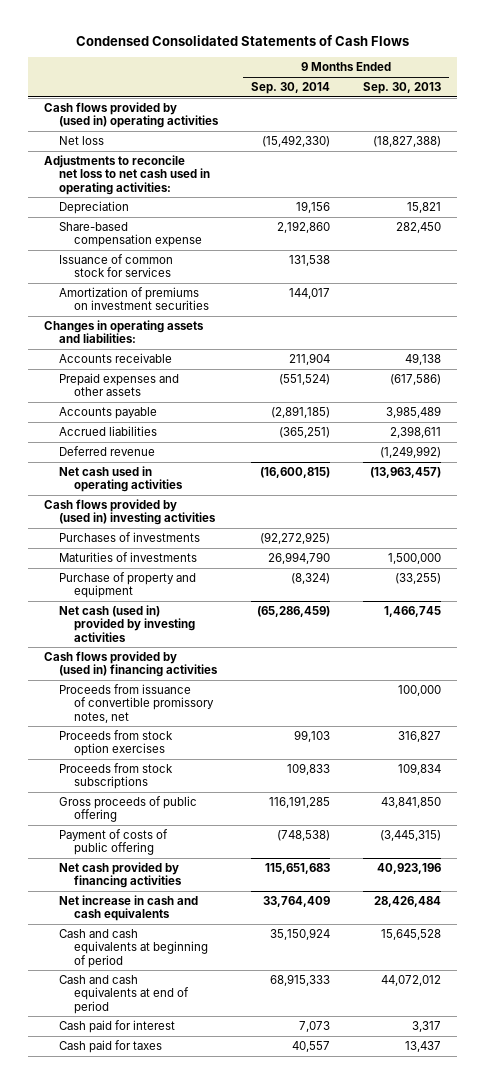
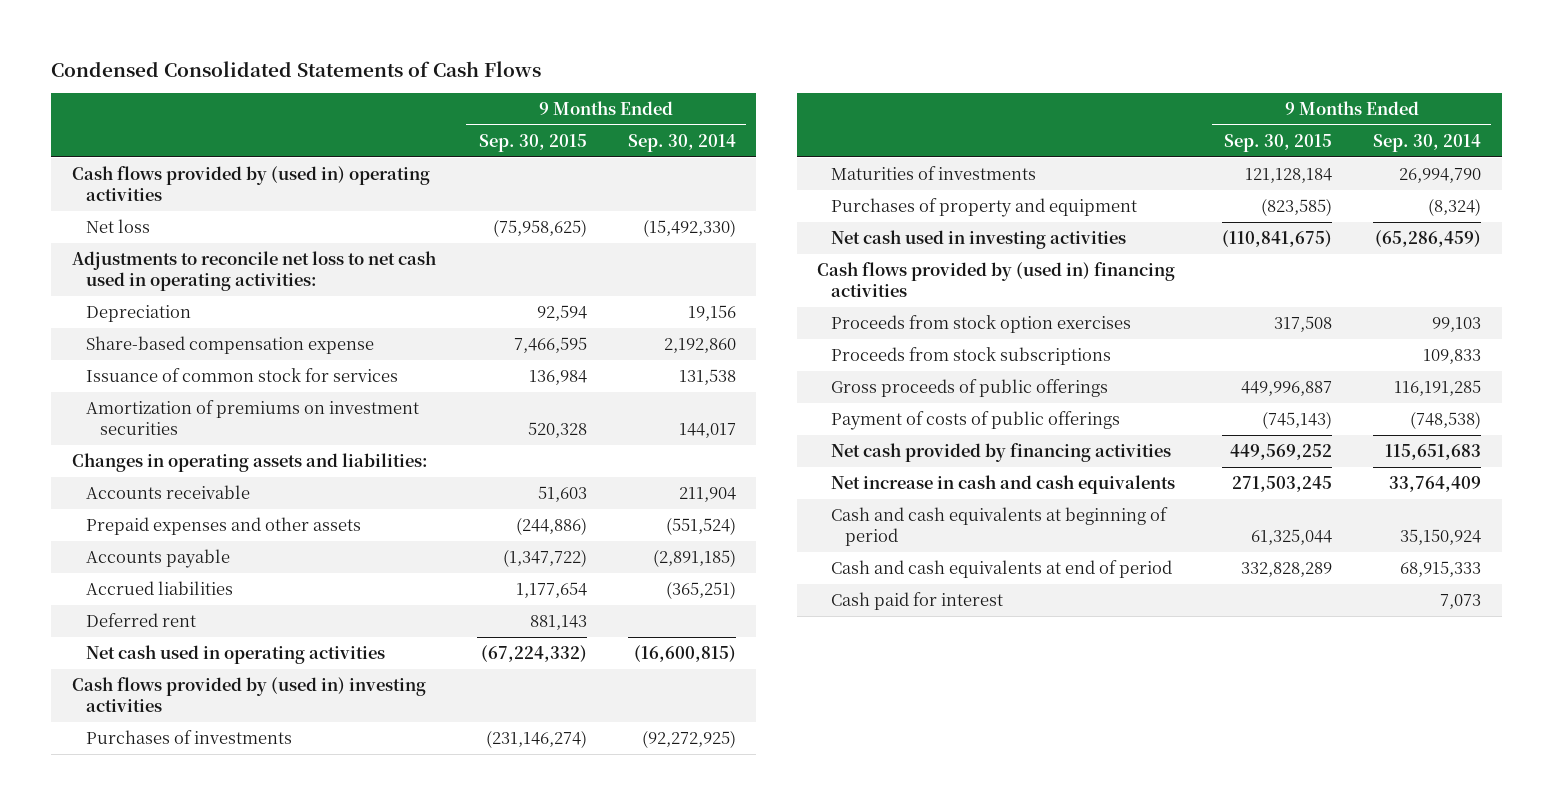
- | 9 Months Ended Sep. 30, 2014 | 9 Months Ended Sep. 30, 2013
+ | 9 Months Ended Sep. 30, 2015 | 9 Months Ended Sep. 30, 2014
- Deferred revenue | | (1,249,992)
+ Deferred rent | 881,143 |
- Purchase of property and equipment | (8,324) | (33,255)
- Net cash (used in) provided by investing activities | (65,286,459) | 1,466,745
+ Purchases of property and equipment | (823,585) | (8,324)
+ Net cash used in investing activities | (110,841,675) | (65,286,459)
- Proceeds from issuance of convertible promissory notes, net | | 100,000
- Gross proceeds of public offering | 116,191,285 | 43,841,850
- Payment of costs of public offering | (748,538) | (3,445,315)
+ Gross proceeds of public offerings | 449,996,887 | 116,191,285
+ Payment of costs of public offerings | (745,143) | (748,538)
- Cash paid for taxes | 40,557 | 13,437

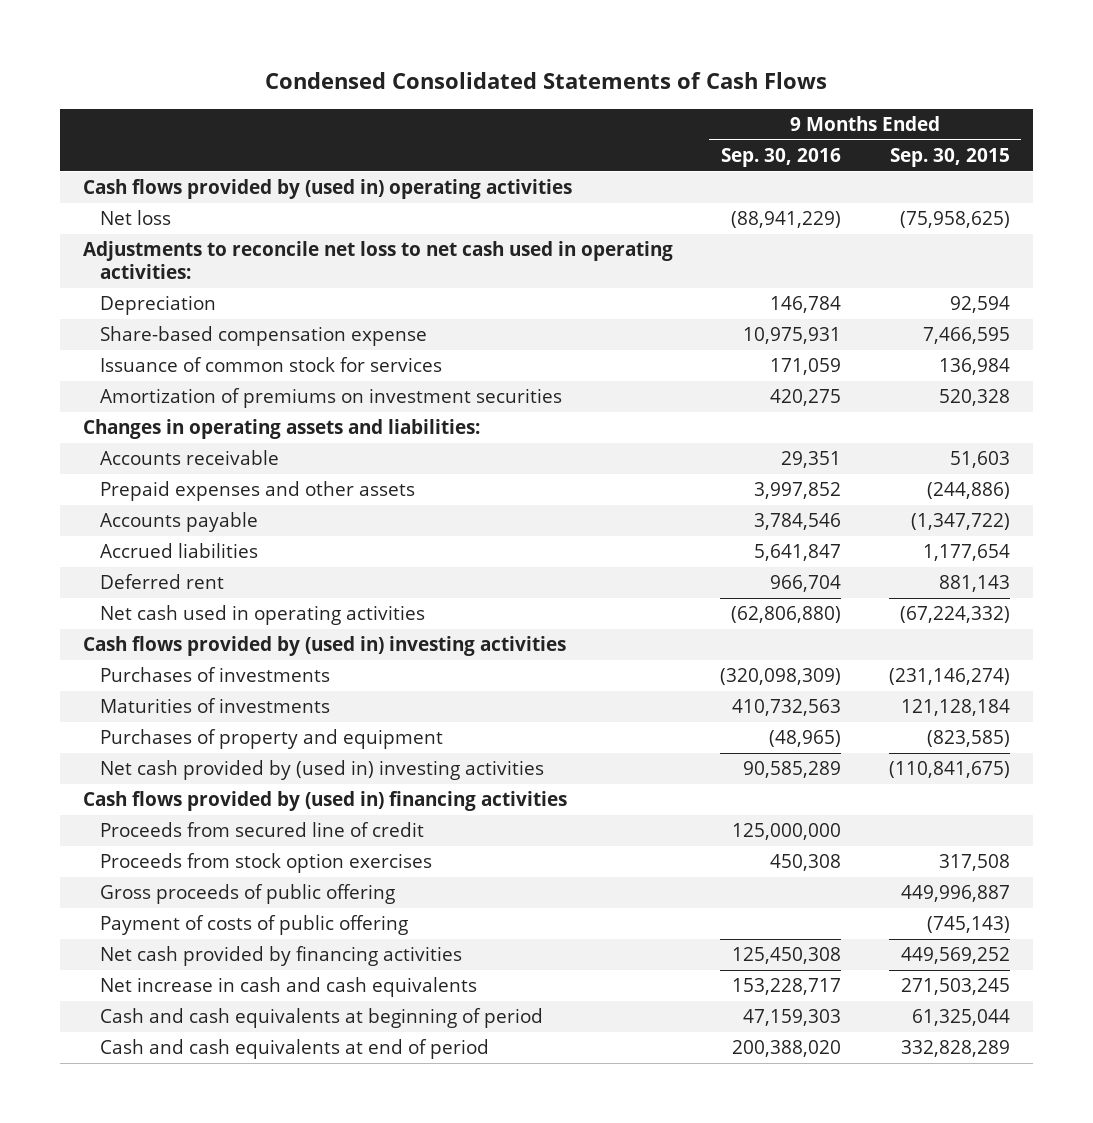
- | 9 Months Ended Sep. 30, 2015 | 9 Months Ended Sep. 30, 2014
+ | 9 Months Ended Sep. 30, 2016 | 9 Months Ended Sep. 30, 2015
- Net cash used in investing activities | (110,841,675) | (65,286,459)
+ Net cash provided by (used in) investing activities | 90,585,289 | (110,841,675)
+ Proceeds from secured line of credit | 125,000,000 |
- Proceeds from stock subscriptions | | 109,833
- Gross proceeds of public offerings | 449,996,887 | 116,191,285
- Payment of costs of public offerings | (745,143) | (748,538)
+ Gross proceeds of public offering | | 449,996,887
+ Payment of costs of public offering | | (745,143)
- Cash paid for interest | | 7,073

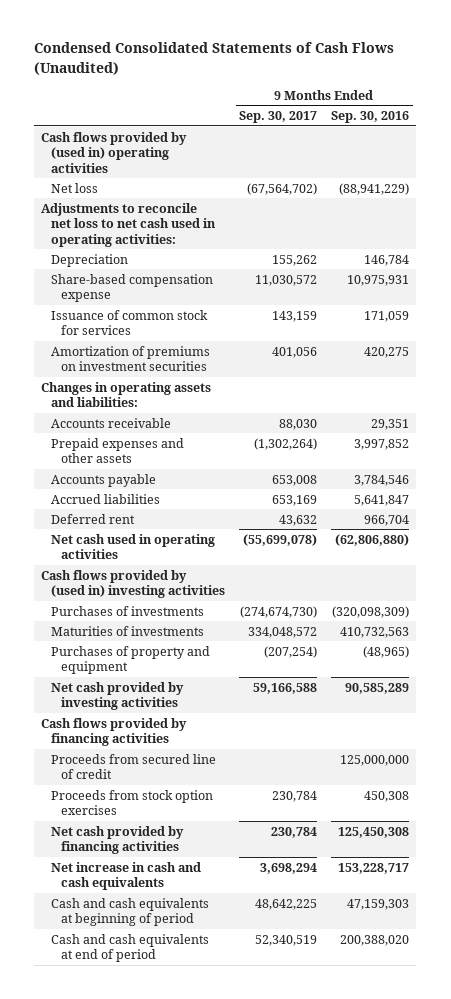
- Condensed Consolidated Statements of Cash Flows
+ Condensed Consolidated Statements of Cash Flows (Unaudited)
- | 9 Months Ended Sep. 30, 2016 | 9 Months Ended Sep. 30, 2015
+ | 9 Months Ended Sep. 30, 2017 | 9 Months Ended Sep. 30, 2016
- Net cash provided by (used in) investing activities | 90,585,289 | (110,841,675)
- Cash flows provided by (used in) financing activities
+ Net cash provided by investing activities | 59,166,588 | 90,585,289
+ Cash flows provided by financing activities
- Gross proceeds of public offering | | 449,996,887
- Payment of costs of public offering | | (745,143)

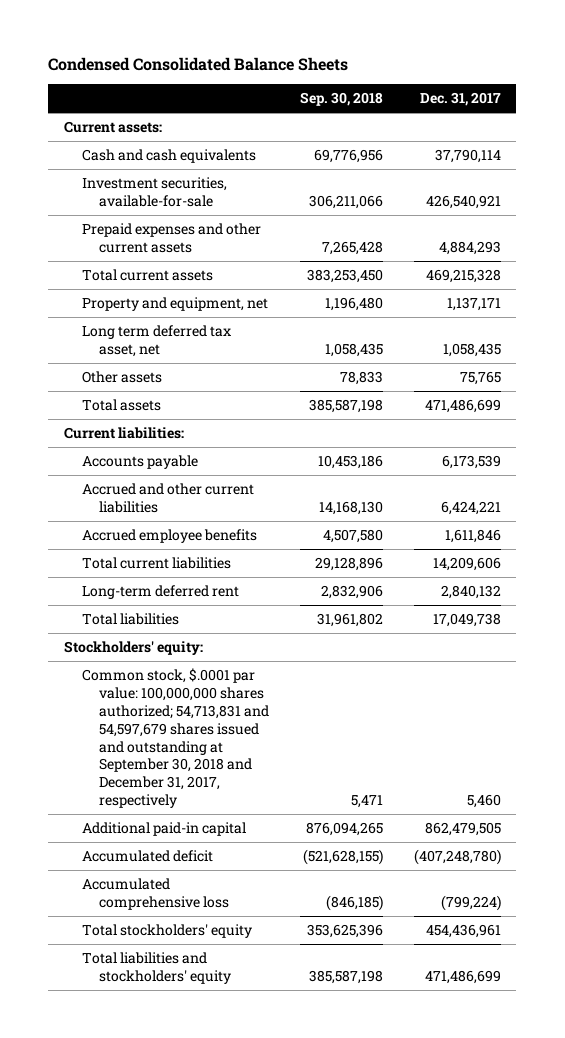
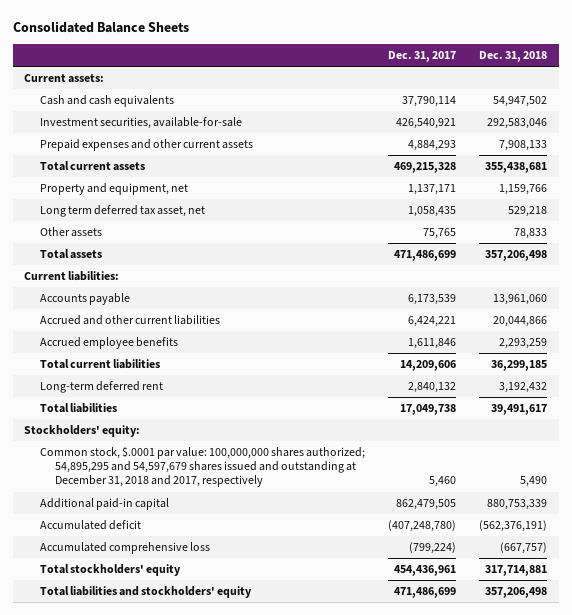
- Condensed Consolidated Balance Sheets
+ Consolidated Balance Sheets
- | Sep. 30, 2018 | Dec. 31, 2017
+ | Dec. 31, 2017 | Dec. 31, 2018
- Common stock, $.0001 par value: 100,000,000 shares authorized; 54,713,831 and 54,597,679 shares issued and outstanding at September 30, 2018 and December 31, 2017, respectively | 5,471 | 5,460
+ Common stock, $.0001 par value: 100,000,000 shares authorized; 54,895,295 and 54,597,679 shares issued and outstanding at December 31, 2018 and 2017, respectively | 5,460 | 5,490

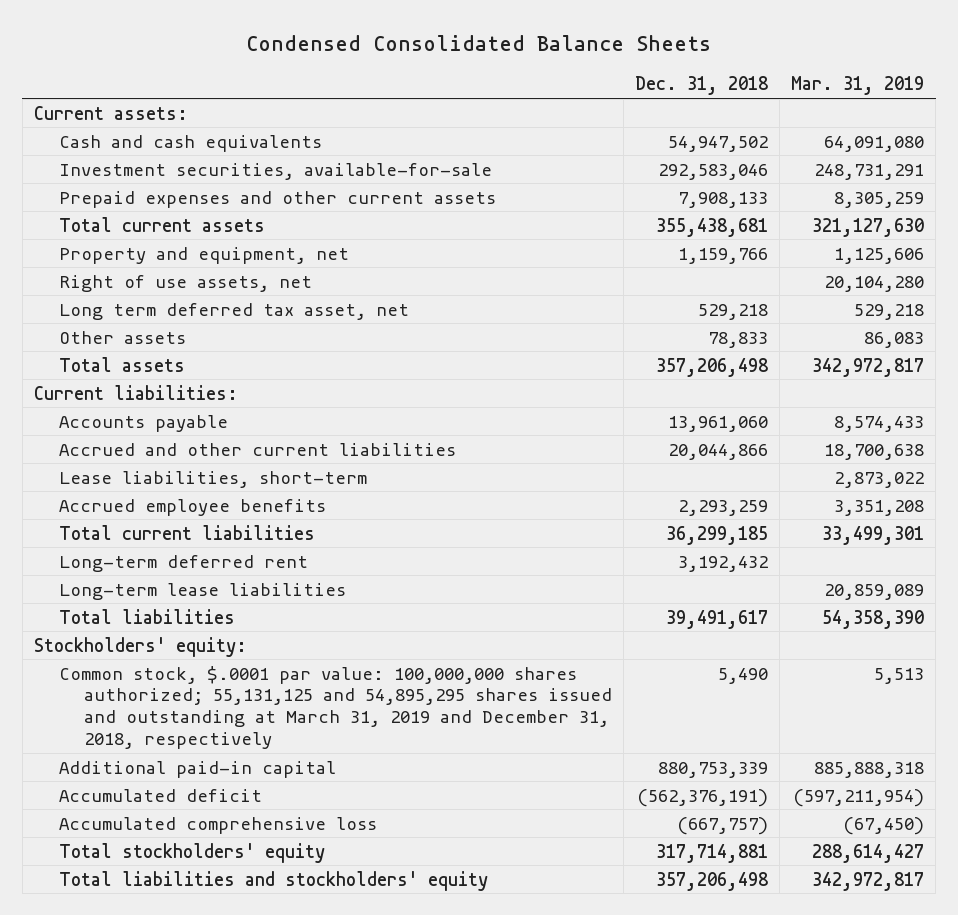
- Consolidated Balance Sheets
+ Condensed Consolidated Balance Sheets
- | Dec. 31, 2017 | Dec. 31, 2018
+ | Dec. 31, 2018 | Mar. 31, 2019
+ Right of use assets, net | | 20,104,280
+ Lease liabilities, short-term | | 2,873,022
+ Long-term lease liabilities | | 20,859,089
- Common stock, $.0001 par value: 100,000,000 shares authorized; 54,895,295 and 54,597,679 shares issued and outstanding at December 31, 2018 and 2017, respectively | 5,460 | 5,490
+ Common stock, $.0001 par value: 100,000,000 shares authorized; 55,131,125 and 54,895,295 shares issued and outstanding at March 31, 2019 and December 31, 2018, respectively | 5,490 | 5,513

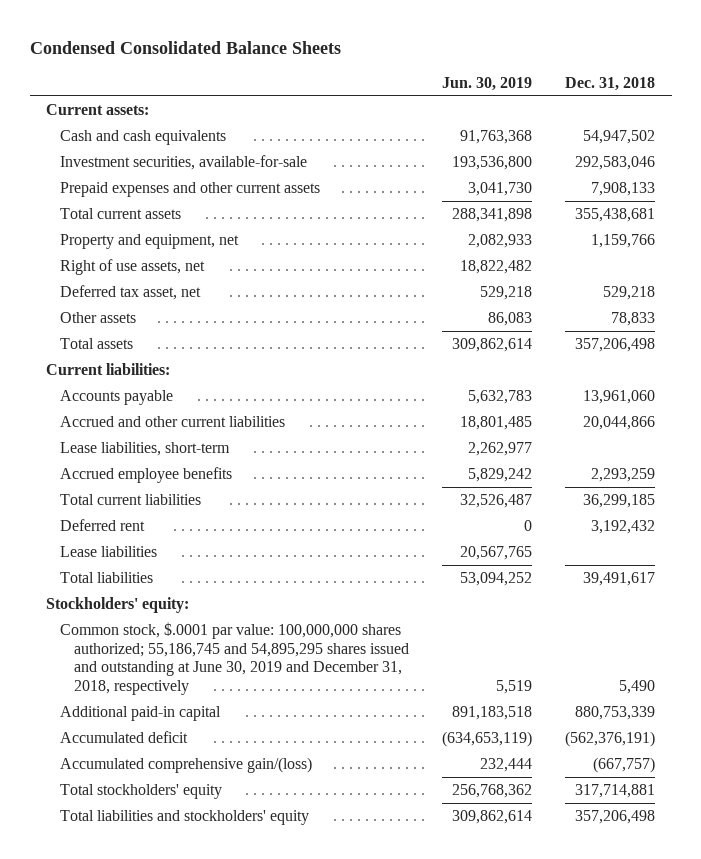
- | Dec. 31, 2018 | Mar. 31, 2019
+ | Jun. 30, 2019 | Dec. 31, 2018
- Long term deferred tax asset, net | 529,218 | 529,218
+ Deferred tax asset, net | 529,218 | 529,218
- Long-term deferred rent | 3,192,432 |
- Long-term lease liabilities | | 20,859,089
+ Deferred rent | 0 | 3,192,432
+ Lease liabilities | 20,567,765 |
- Common stock, $.0001 par value: 100,000,000 shares authorized; 55,131,125 and 54,895,295 shares issued and outstanding at March 31, 2019 and December 31, 2018, respectively | 5,490 | 5,513
+ Common stock, $.0001 par value: 100,000,000 shares authorized; 55,186,745 and 54,895,295 shares issued and outstanding at June 30, 2019 and December 31, 2018, respectively | 5,519 | 5,490
- Accumulated comprehensive loss | (667,757) | (67,450)
+ Accumulated comprehensive gain/(loss) | 232,444 | (667,757)

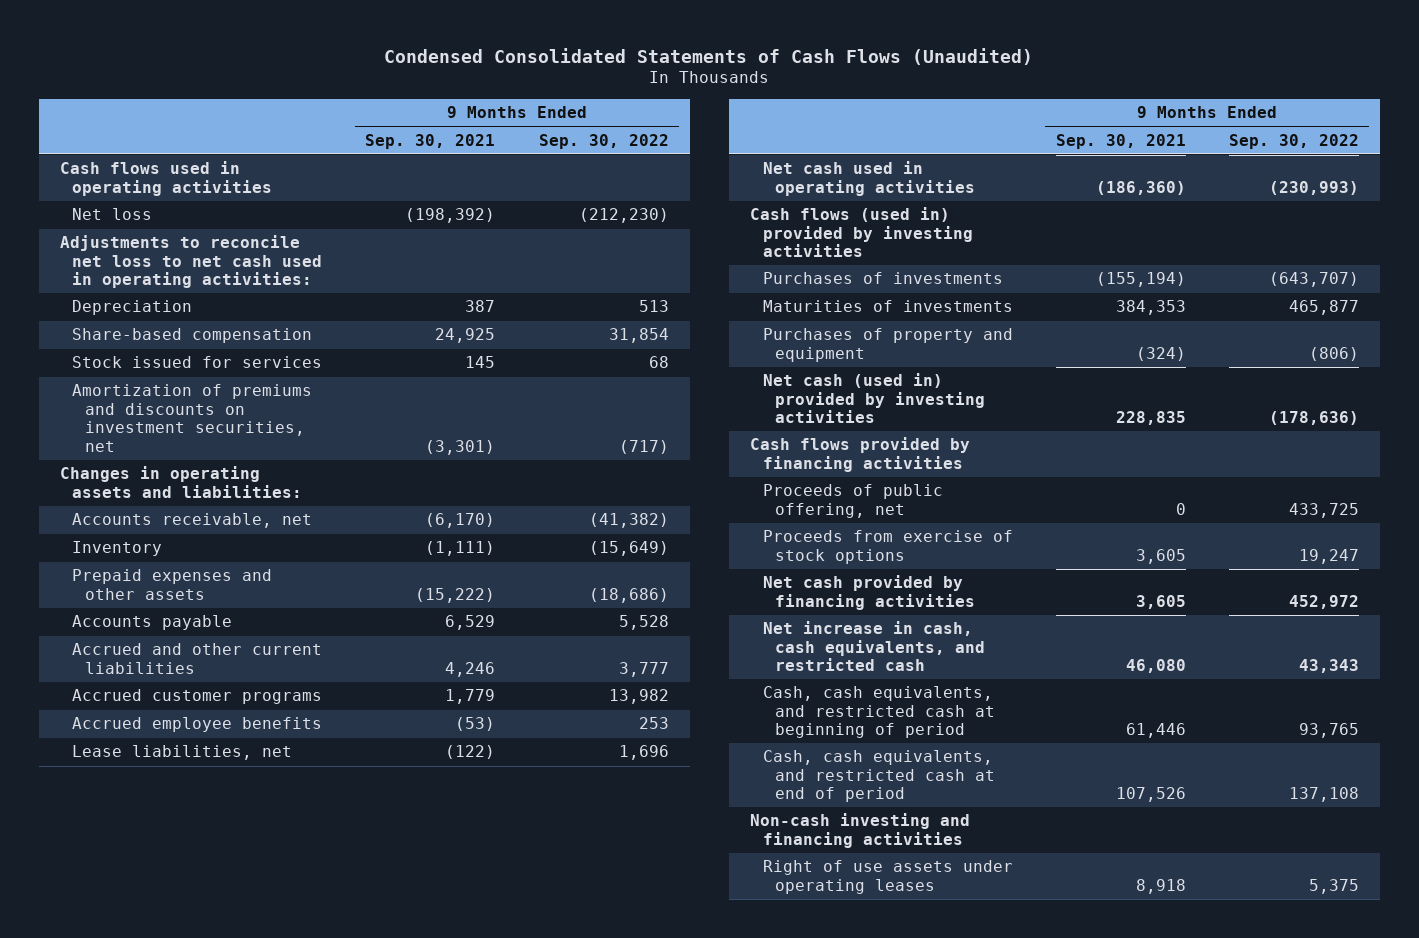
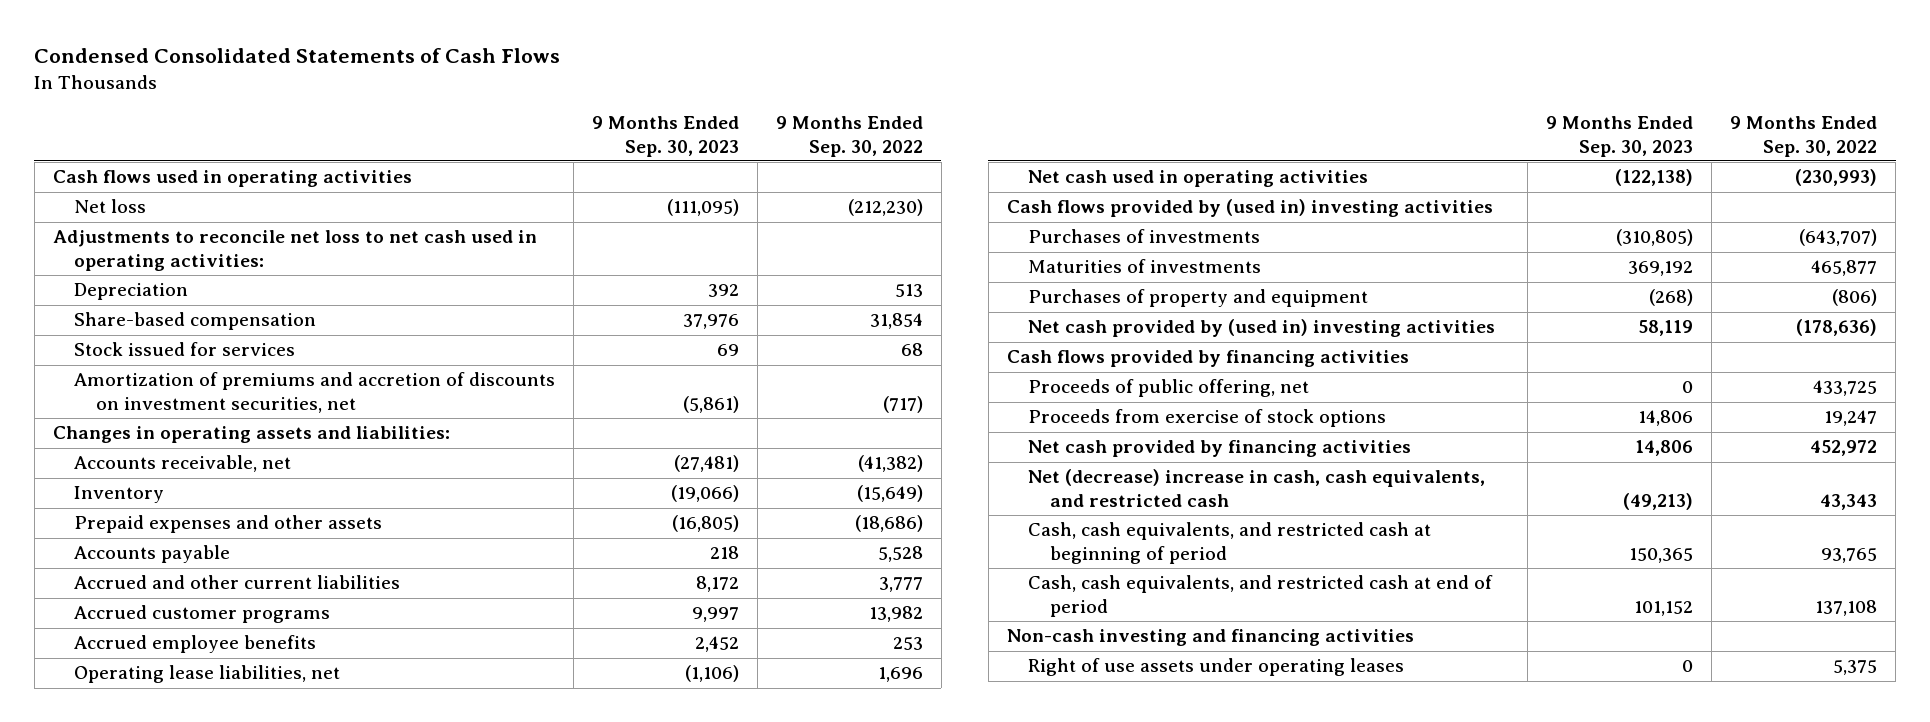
- Condensed Consolidated Statements of Cash Flows (Unaudited)
+ Condensed Consolidated Statements of Cash Flows
- | 9 Months Ended Sep. 30, 2021 | 9 Months Ended Sep. 30, 2022
+ | 9 Months Ended Sep. 30, 2023 | 9 Months Ended Sep. 30, 2022
- Amortization of premiums and discounts on investment securities, net | (3,301) | (717)
+ Amortization of premiums and accretion of discounts on investment securities, net | (5,861) | (717)
- Lease liabilities, net | (122) | 1,696
+ Operating lease liabilities, net | (1,106) | 1,696
- Cash flows (used in) provided by investing activities
+ Cash flows provided by (used in) investing activities
- Net cash (used in) provided by investing activities | 228,835 | (178,636)
+ Net cash provided by (used in) investing activities | 58,119 | (178,636)
- Net increase in cash, cash equivalents, and restricted cash | 46,080 | 43,343
+ Net (decrease) increase in cash, cash equivalents, and restricted cash | (49,213) | 43,343

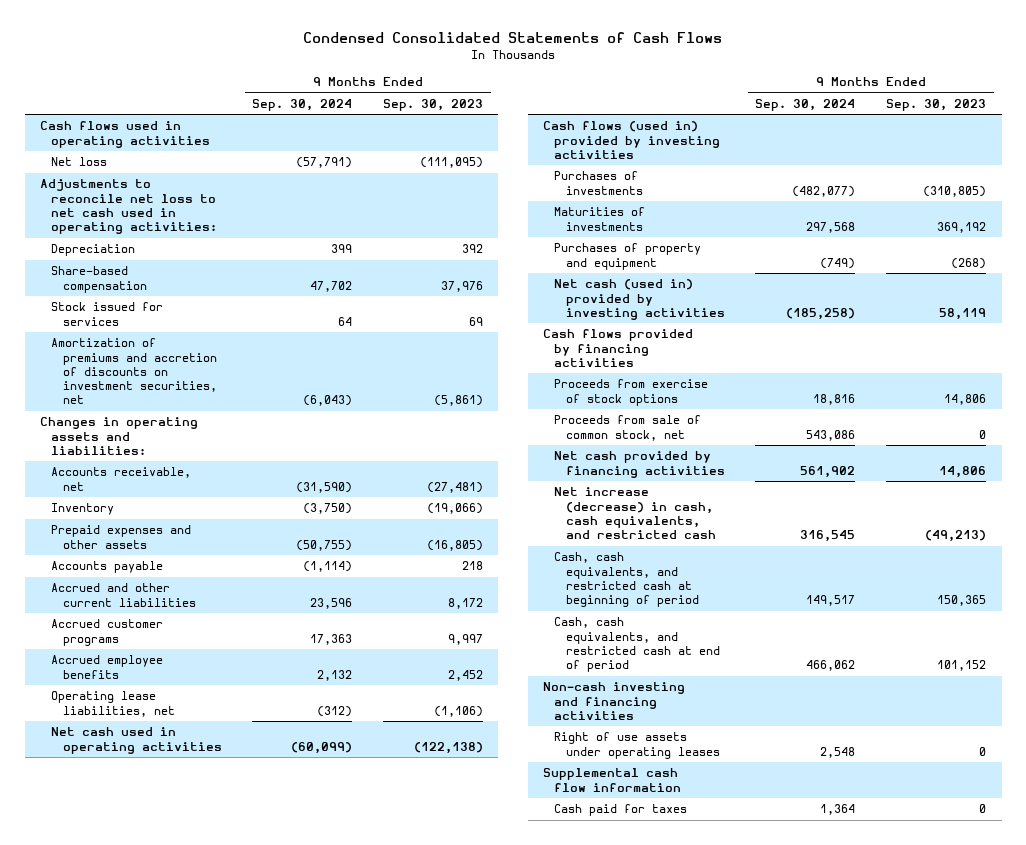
- | 9 Months Ended Sep. 30, 2023 | 9 Months Ended Sep. 30, 2022
+ | 9 Months Ended Sep. 30, 2024 | 9 Months Ended Sep. 30, 2023
- Cash flows provided by (used in) investing activities
+ Cash flows (used in) provided by investing activities
- Net cash provided by (used in) investing activities | 58,119 | (178,636)
+ Net cash (used in) provided by investing activities | (185,258) | 58,119
- Proceeds of public offering, net | 0 | 433,725
+ Proceeds from sale of common stock, net | 543,086 | 0
- Net (decrease) increase in cash, cash equivalents, and restricted cash | (49,213) | 43,343
+ Net increase (decrease) in cash, cash equivalents, and restricted cash | 316,545 | (49,213)
+ Supplemental cash flow information
+ Cash paid for taxes | 1,364 | 0

